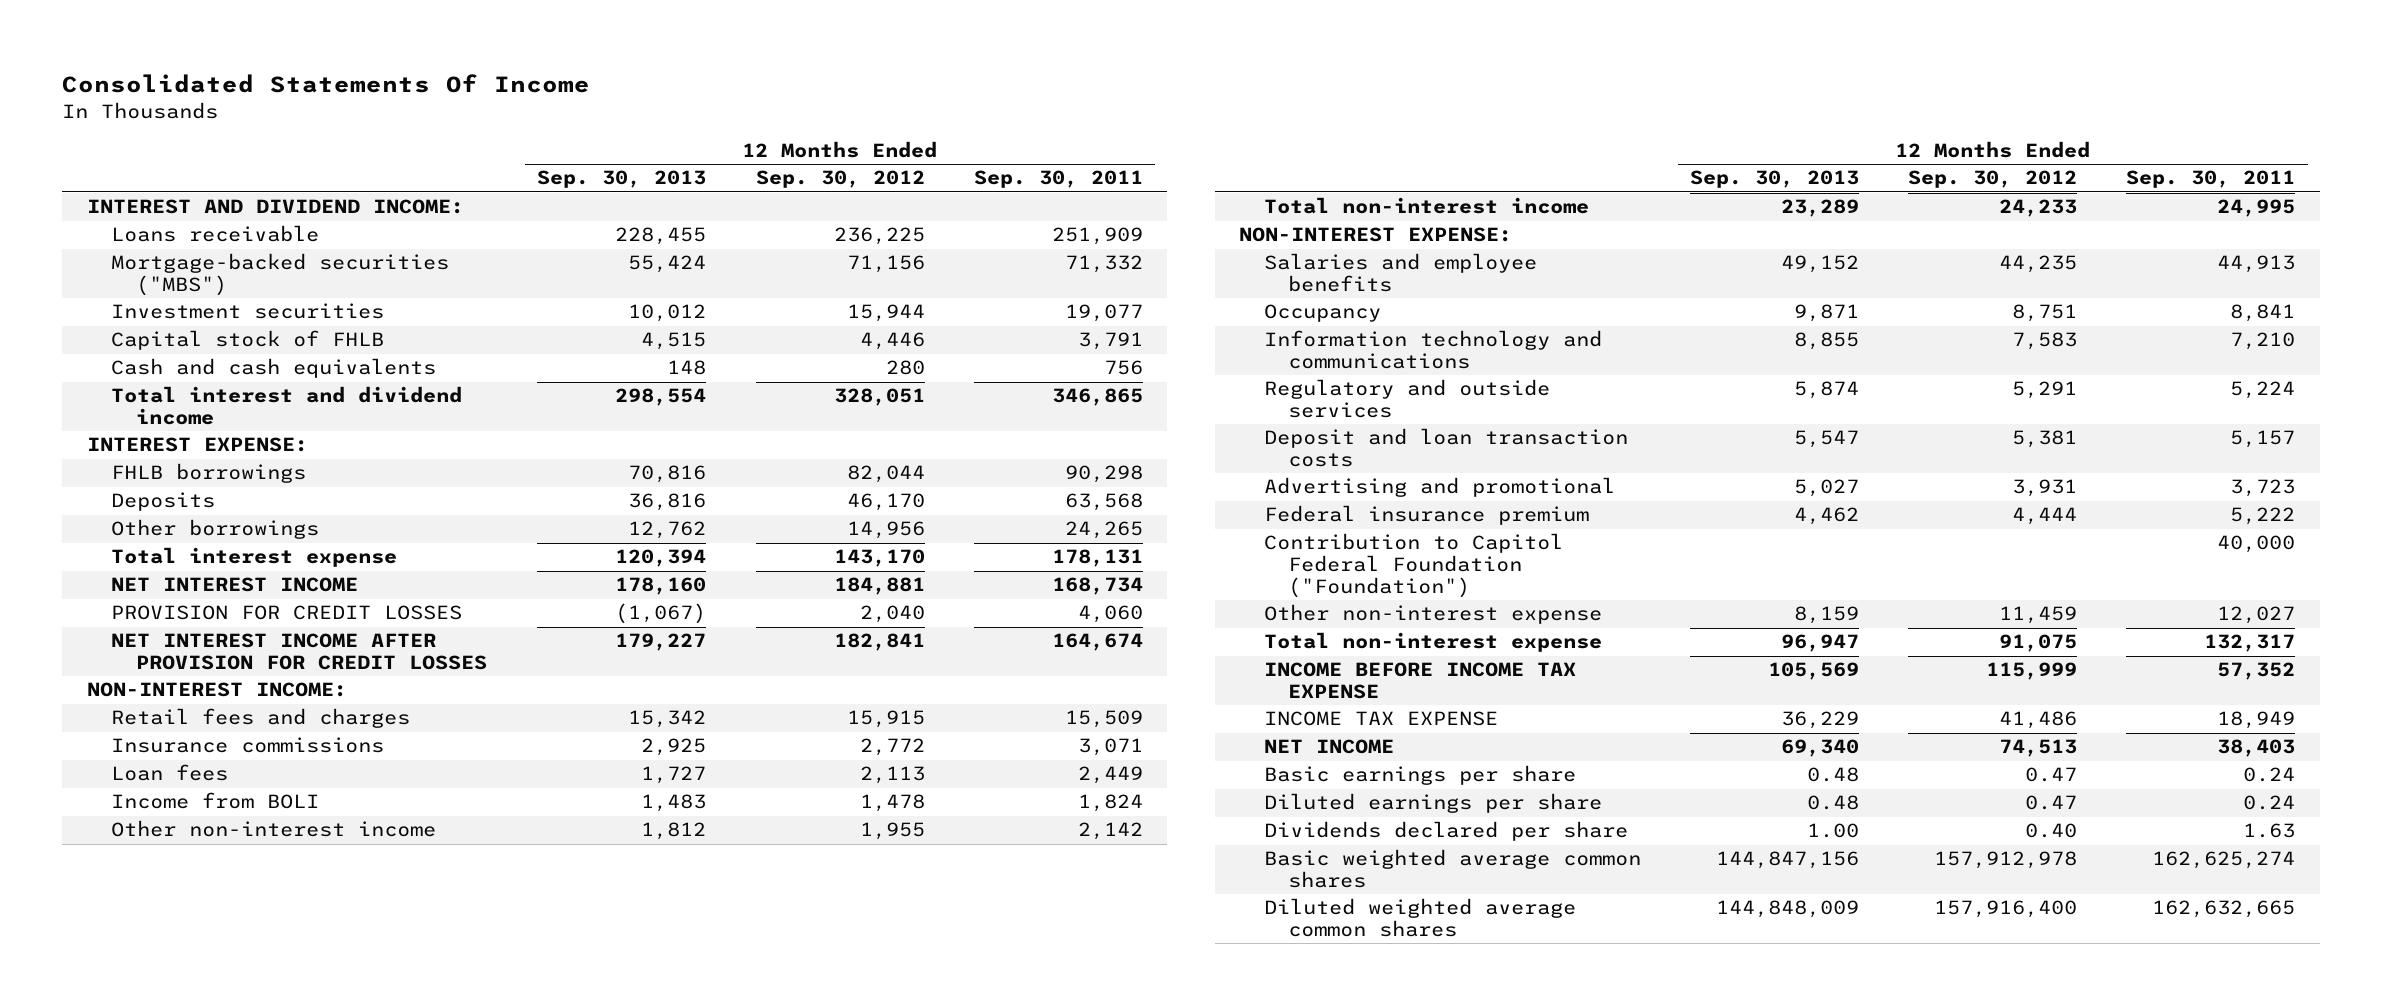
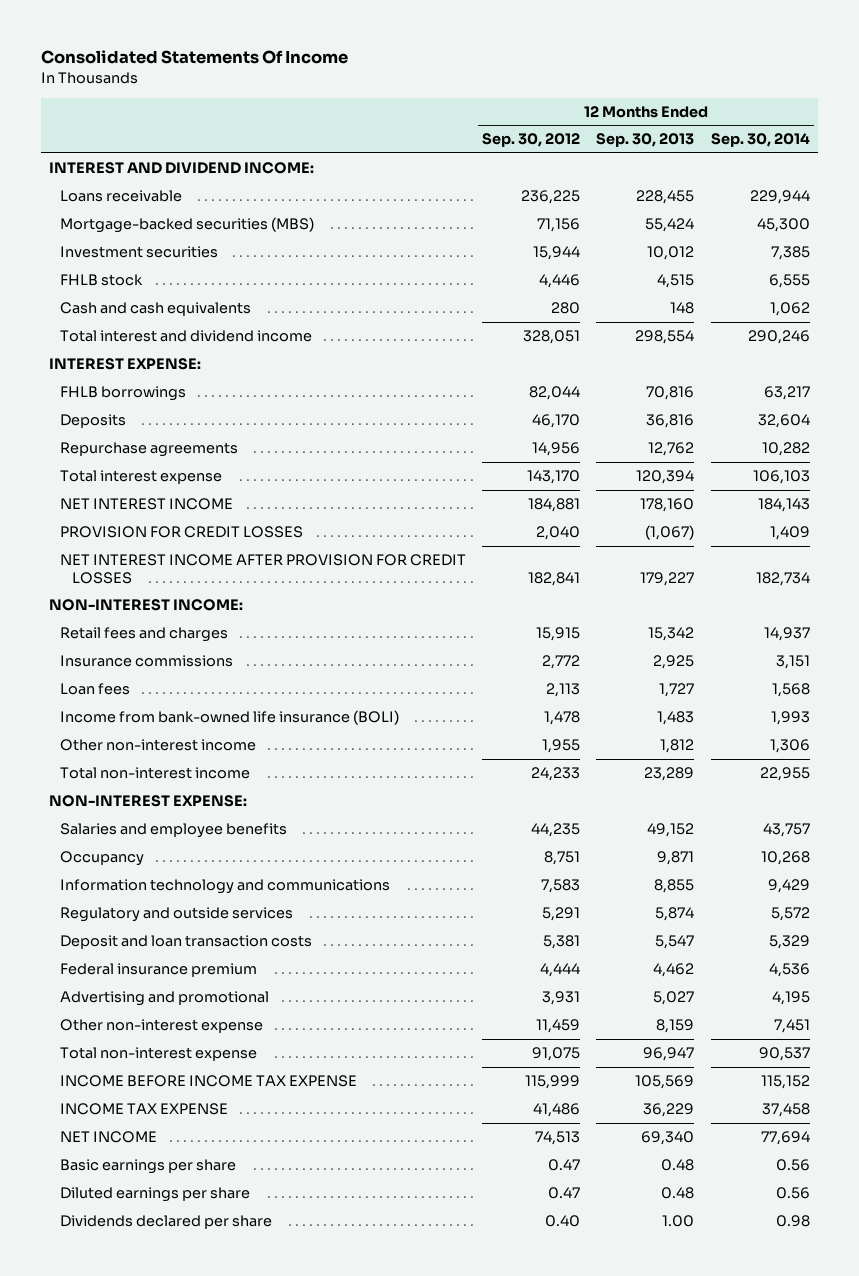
- | 12 Months Ended Sep. 30, 2013 | 12 Months Ended Sep. 30, 2012 | 12 Months Ended Sep. 30, 2011
+ | 12 Months Ended Sep. 30, 2012 | 12 Months Ended Sep. 30, 2013 | 12 Months Ended Sep. 30, 2014
- Mortgage-backed securities ("MBS") | 55,424 | 71,156 | 71,332
+ Mortgage-backed securities (MBS) | 71,156 | 55,424 | 45,300
- Capital stock of FHLB | 4,515 | 4,446 | 3,791
+ FHLB stock | 4,446 | 4,515 | 6,555
- Other borrowings | 12,762 | 14,956 | 24,265
+ Repurchase agreements | 14,956 | 12,762 | 10,282
- Income from BOLI | 1,483 | 1,478 | 1,824
+ Income from bank-owned life insurance (BOLI) | 1,478 | 1,483 | 1,993
- Contribution to Capitol Federal Foundation ("Foundation") | | | 40,000
moved down: Advertising and promotional | 3,931 | 5,027 | 4,195
- Basic weighted average common shares | 144,847,156 | 157,912,978 | 162,625,274
- Diluted weighted average common shares | 144,848,009 | 157,916,400 | 162,632,665

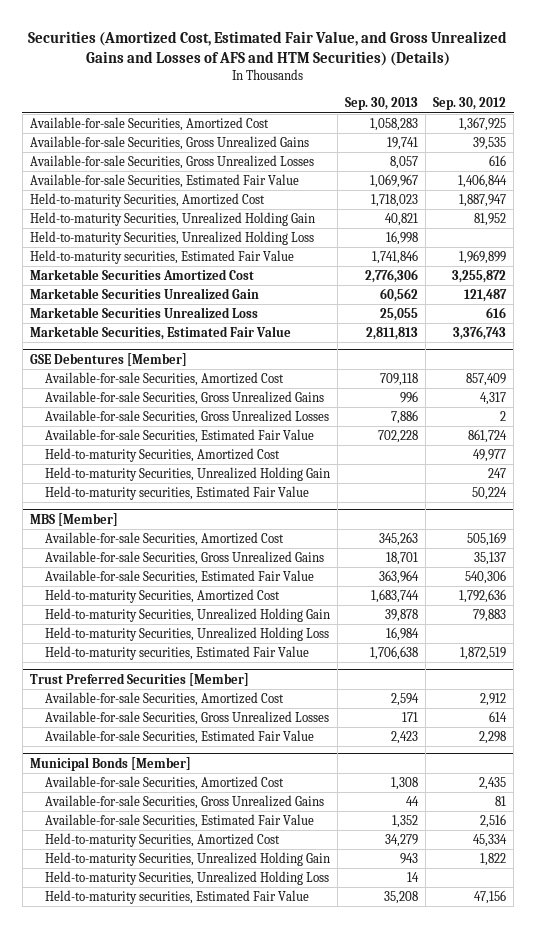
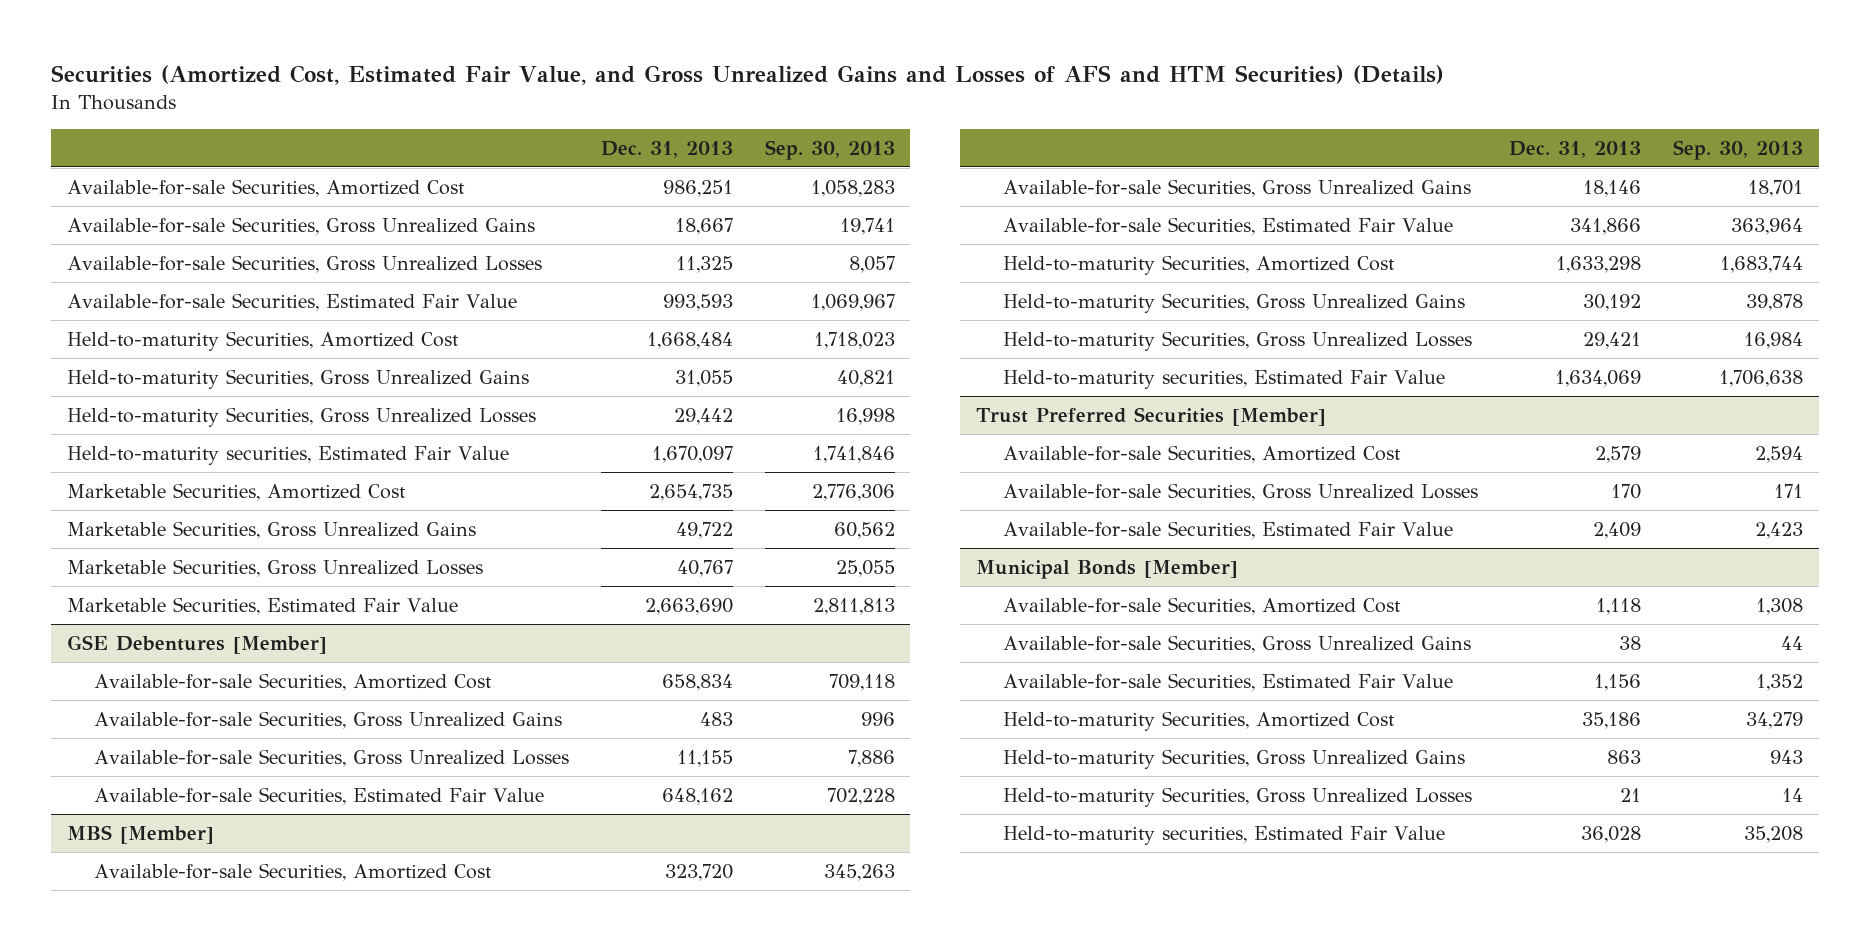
- | Sep. 30, 2013 | Sep. 30, 2012
+ | Dec. 31, 2013 | Sep. 30, 2013
- Held-to-maturity Securities, Unrealized Holding Gain | 40,821 | 81,952
- Held-to-maturity Securities, Unrealized Holding Loss | 16,998 |
+ Held-to-maturity Securities, Gross Unrealized Gains | 31,055 | 40,821
+ Held-to-maturity Securities, Gross Unrealized Losses | 29,442 | 16,998
- Marketable Securities Amortized Cost | 2,776,306 | 3,255,872
- Marketable Securities Unrealized Gain | 60,562 | 121,487
- Marketable Securities Unrealized Loss | 25,055 | 616
+ Marketable Securities, Amortized Cost | 2,654,735 | 2,776,306
+ Marketable Securities, Gross Unrealized Gains | 49,722 | 60,562
+ Marketable Securities, Gross Unrealized Losses | 40,767 | 25,055
@ GSE Debentures [Member]
- Held-to-maturity Securities, Amortized Cost | | 49,977
- Held-to-maturity Securities, Unrealized Holding Gain | | 247
- Held-to-maturity securities, Estimated Fair Value | | 50,224
@ MBS [Member]
- Held-to-maturity Securities, Unrealized Holding Gain | 39,878 | 79,883
- Held-to-maturity Securities, Unrealized Holding Loss | 16,984 |
+ Held-to-maturity Securities, Gross Unrealized Gains | 30,192 | 39,878
+ Held-to-maturity Securities, Gross Unrealized Losses | 29,421 | 16,984
@ Municipal Bonds [Member]
- Held-to-maturity Securities, Unrealized Holding Gain | 943 | 1,822
- Held-to-maturity Securities, Unrealized Holding Loss | 14 |
+ Held-to-maturity Securities, Gross Unrealized Gains | 863 | 943
+ Held-to-maturity Securities, Gross Unrealized Losses | 21 | 14

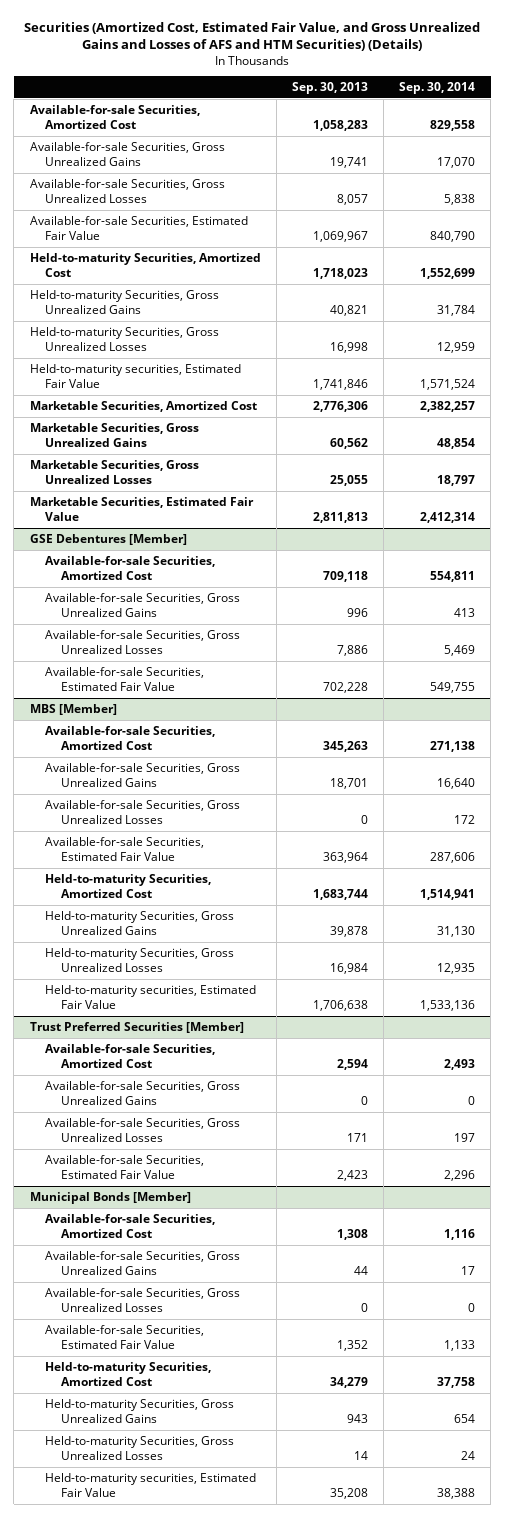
- | Dec. 31, 2013 | Sep. 30, 2013
+ | Sep. 30, 2013 | Sep. 30, 2014
@ MBS [Member]
+ Available-for-sale Securities, Gross Unrealized Losses | 0 | 172
@ Trust Preferred Securities [Member]
+ Available-for-sale Securities, Gross Unrealized Gains | 0 | 0
@ Municipal Bonds [Member]
+ Available-for-sale Securities, Gross Unrealized Losses | 0 | 0

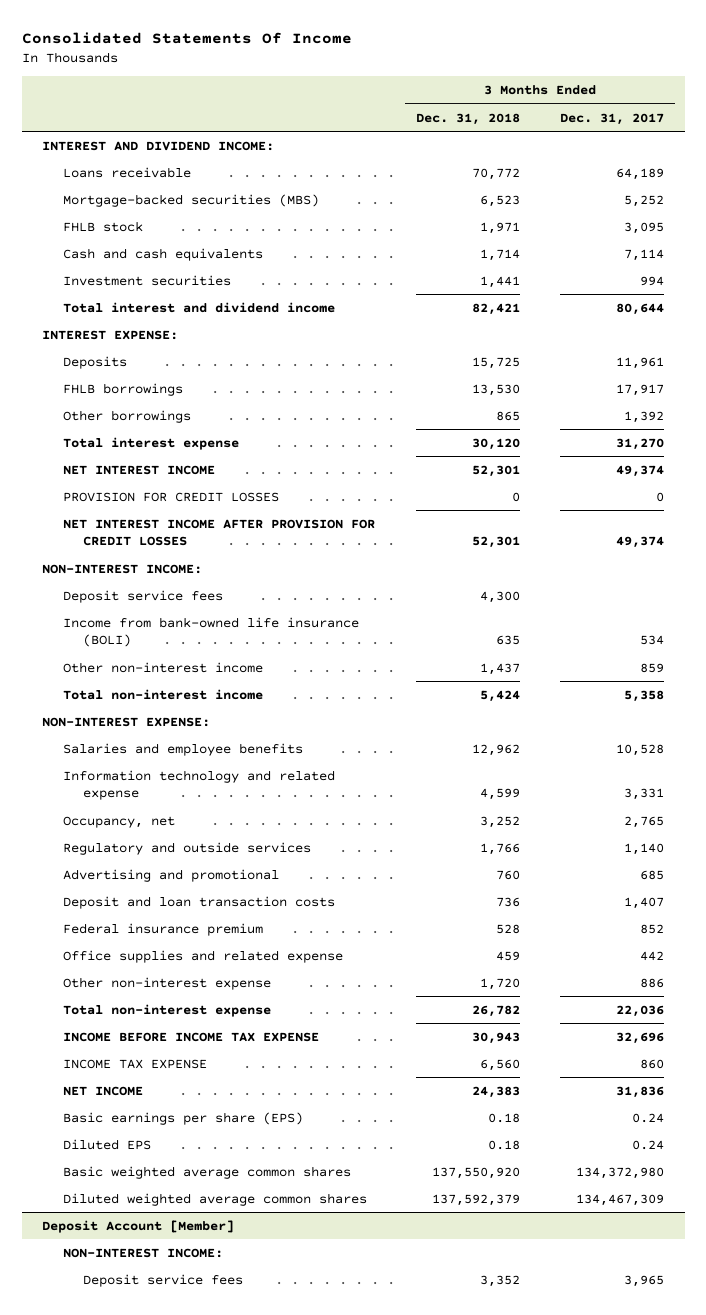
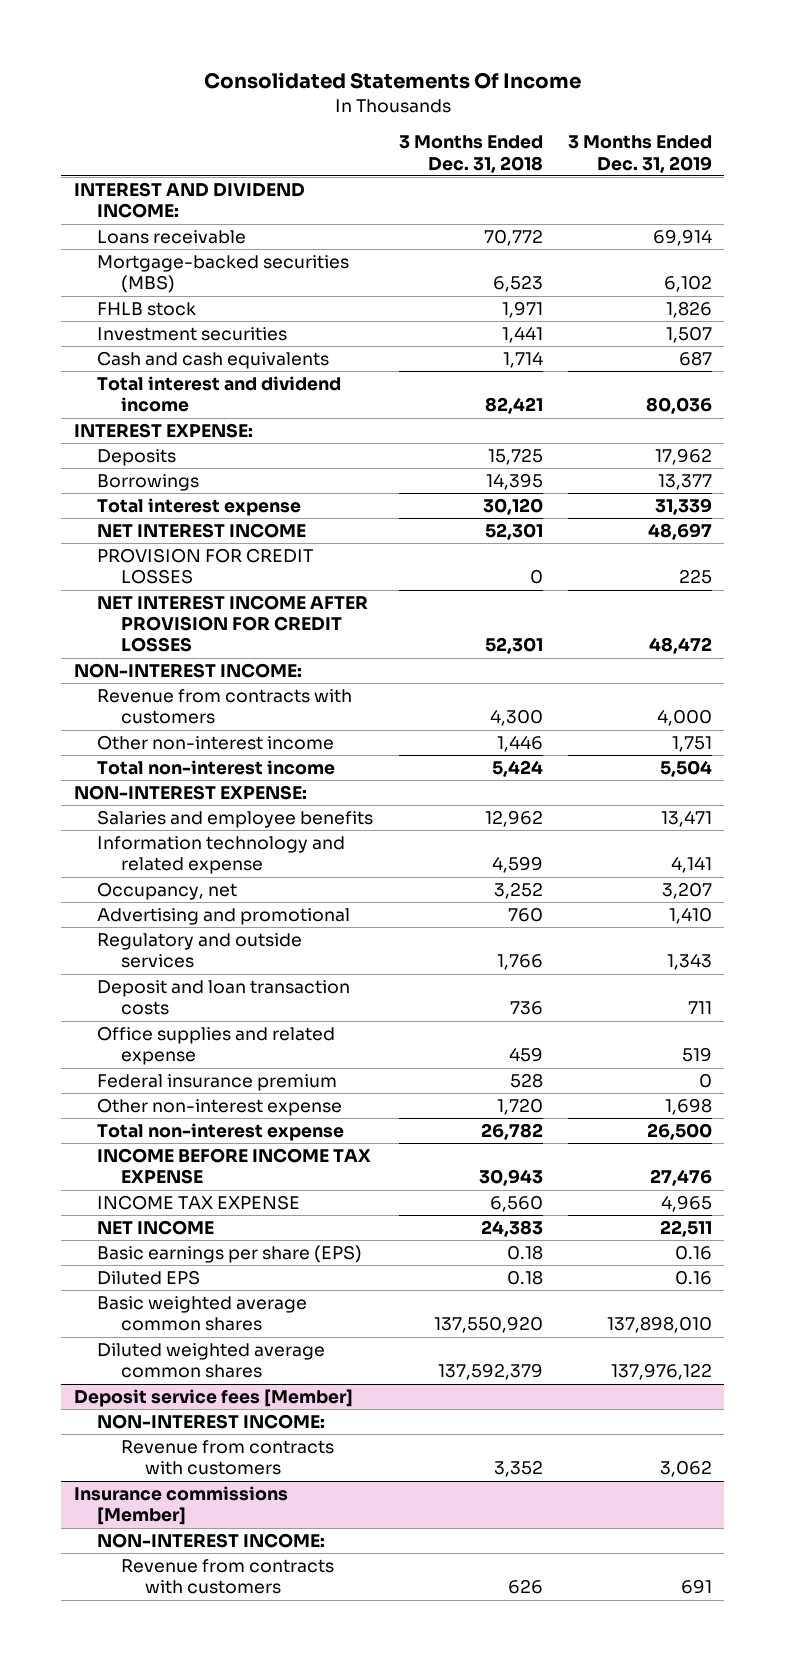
- | 3 Months Ended Dec. 31, 2018 | 3 Months Ended Dec. 31, 2017
+ | 3 Months Ended Dec. 31, 2018 | 3 Months Ended Dec. 31, 2019
moved down: Cash and cash equivalents | 1,714 | 687
- FHLB borrowings | 13,530 | 17,917
- Other borrowings | 865 | 1,392
+ Borrowings | 14,395 | 13,377
- Deposit service fees | 4,300 |
- Income from bank-owned life insurance (BOLI) | 635 | 534
- Other non-interest income | 1,437 | 859
+ Revenue from contracts with customers | 4,300 | 4,000
+ Other non-interest income | 1,446 | 1,751
moved down: Regulatory and outside services | 1,766 | 1,343
moved down: Federal insurance premium | 528 | 0
- Deposit Account [Member]
+ Deposit service fees [Member]
- Deposit service fees | 3,352 | 3,965
+ Revenue from contracts with customers | 3,352 | 3,062
+ Insurance commissions [Member]
+ NON-INTEREST INCOME:
+ Revenue from contracts with customers | 626 | 691

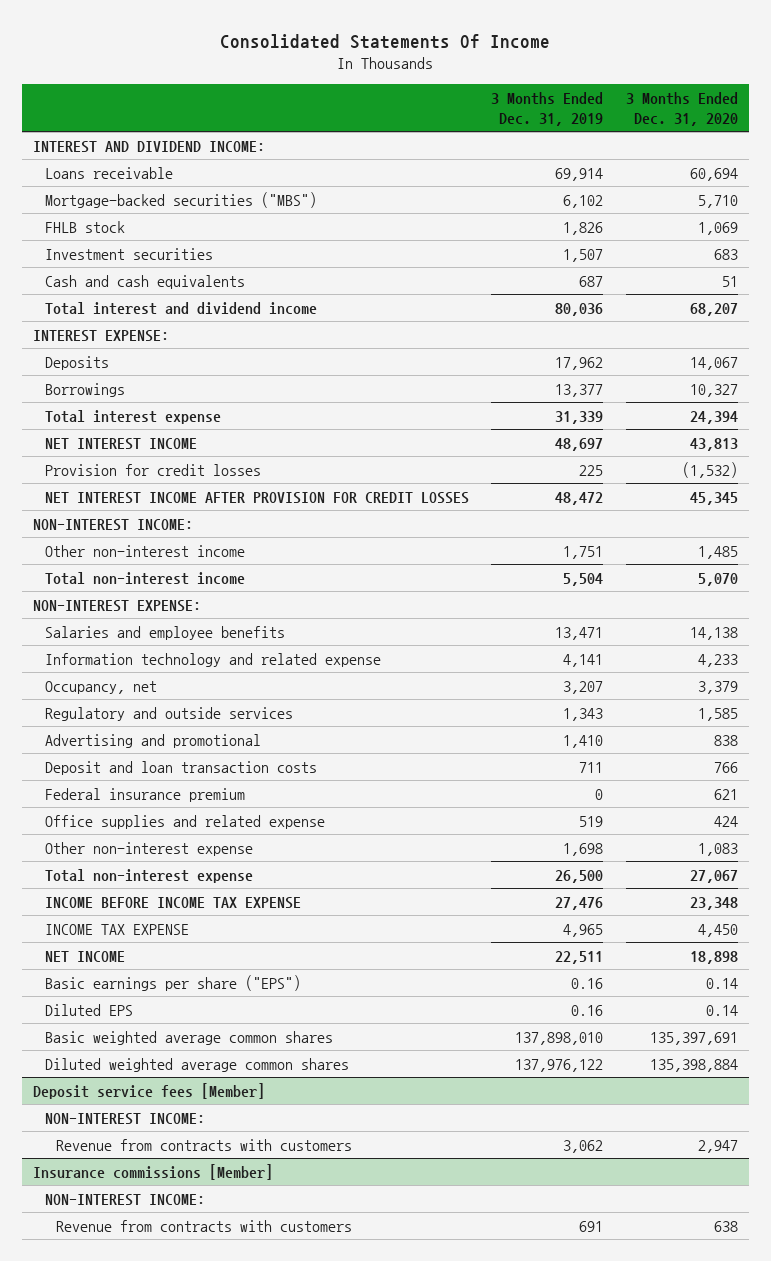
- | 3 Months Ended Dec. 31, 2018 | 3 Months Ended Dec. 31, 2019
+ | 3 Months Ended Dec. 31, 2019 | 3 Months Ended Dec. 31, 2020
- Mortgage-backed securities (MBS) | 6,523 | 6,102
+ Mortgage-backed securities ("MBS") | 6,102 | 5,710
- PROVISION FOR CREDIT LOSSES | 0 | 225
+ Provision for credit losses | 225 | (1,532)
- Revenue from contracts with customers | 4,300 | 4,000
moved down: Advertising and promotional | 1,410 | 838
moved down: Office supplies and related expense | 519 | 424
- Basic earnings per share (EPS) | 0.18 | 0.16
+ Basic earnings per share ("EPS") | 0.16 | 0.14

